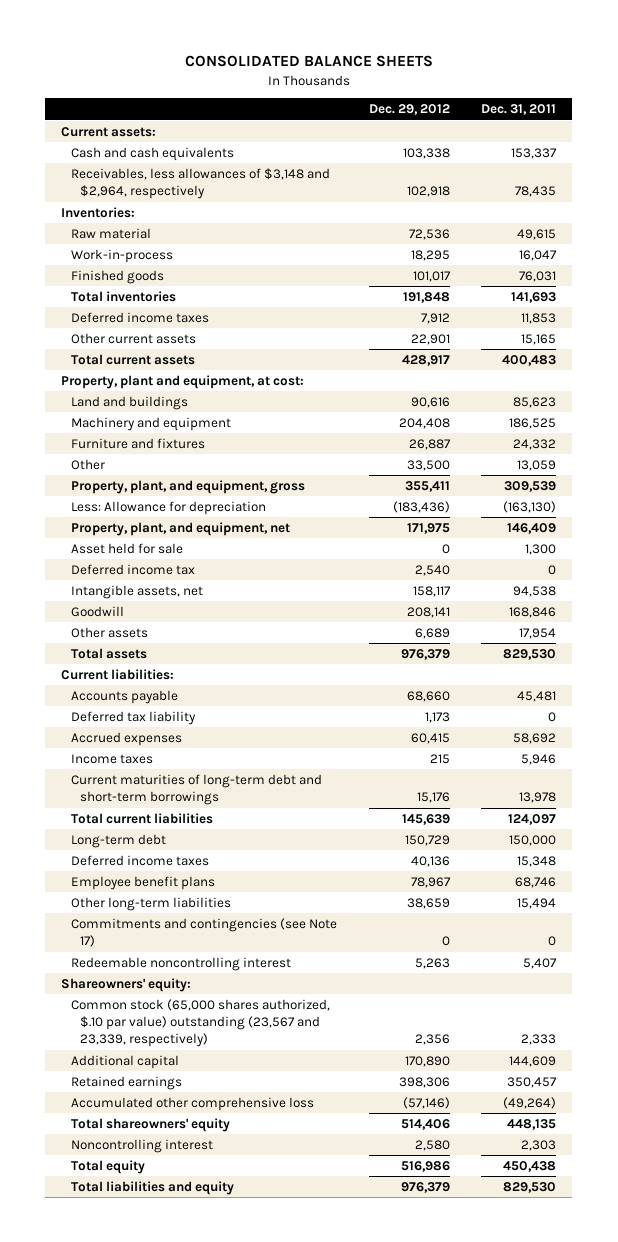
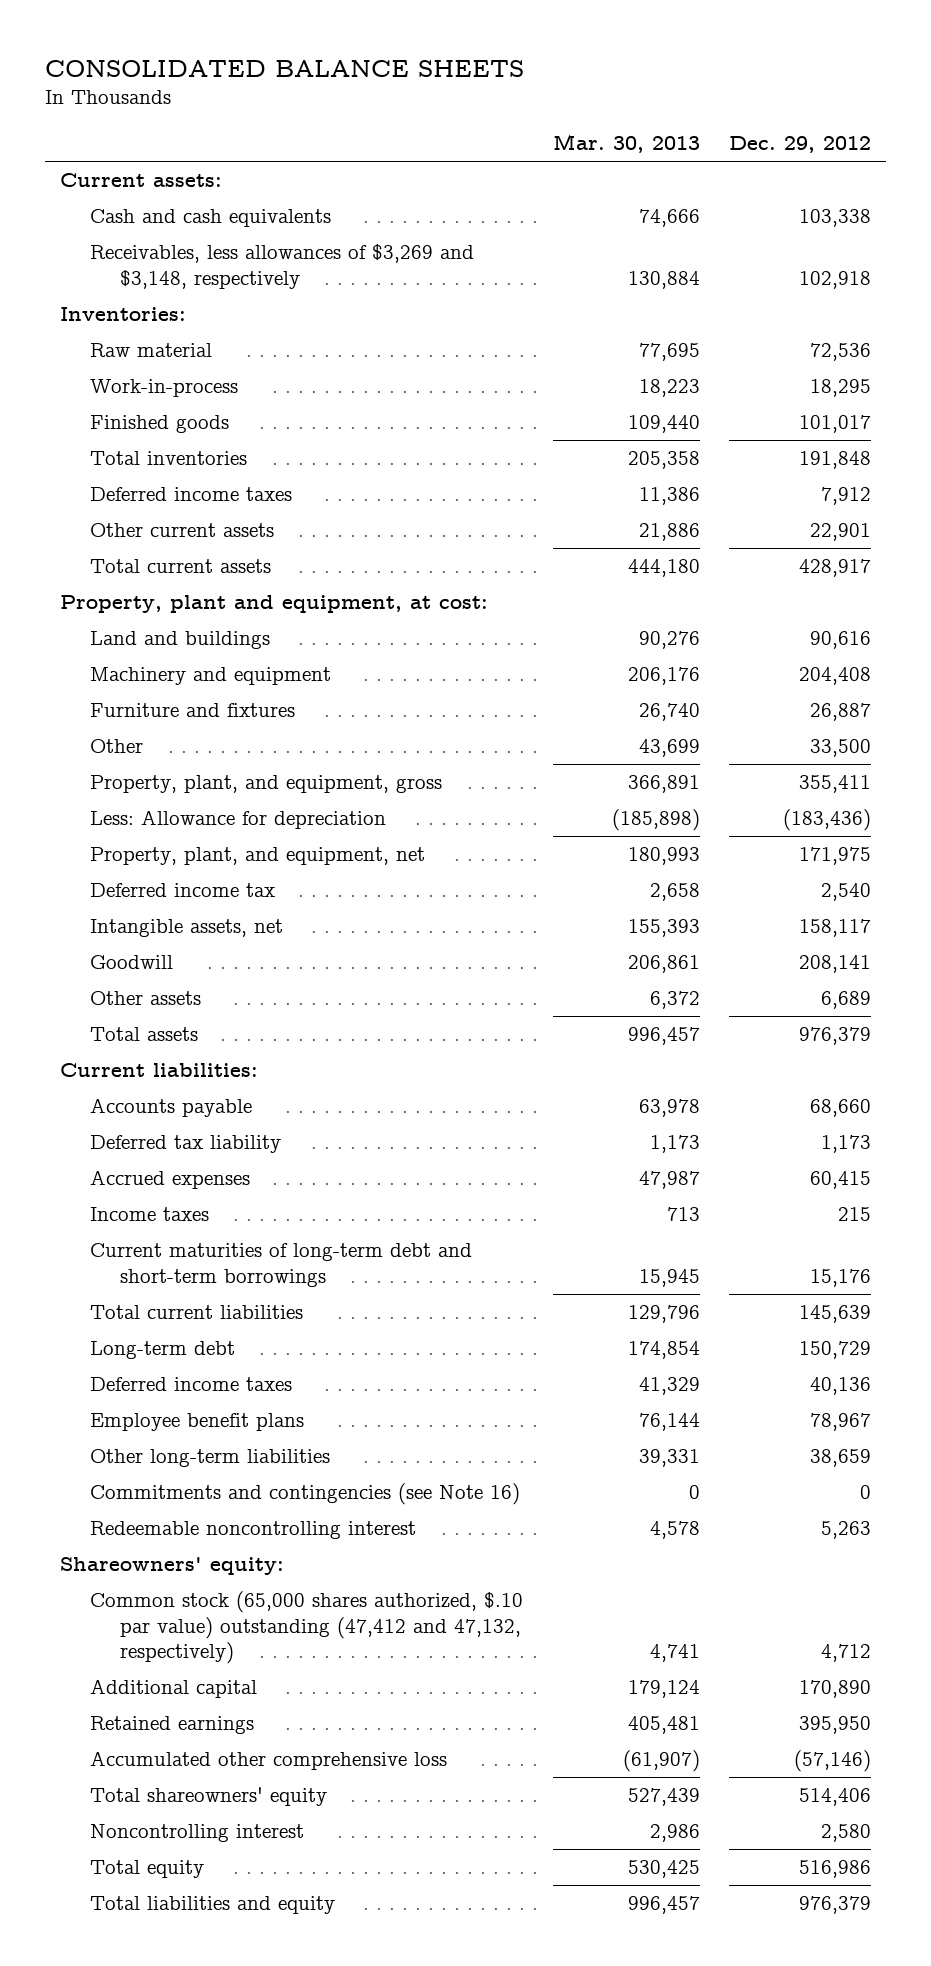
- | Dec. 29, 2012 | Dec. 31, 2011
+ | Mar. 30, 2013 | Dec. 29, 2012
- Receivables, less allowances of $3,148 and $2,964, respectively | 102,918 | 78,435
+ Receivables, less allowances of $3,269 and $3,148, respectively | 130,884 | 102,918
- Asset held for sale | 0 | 1,300
- Commitments and contingencies (see Note 17) | 0 | 0
+ Commitments and contingencies (see Note 16) | 0 | 0
- Common stock (65,000 shares authorized, $.10 par value) outstanding (23,567 and 23,339, respectively) | 2,356 | 2,333
+ Common stock (65,000 shares authorized, $.10 par value) outstanding (47,412 and 47,132, respectively) | 4,741 | 4,712
- Retained earnings | 398,306 | 350,457
+ Retained earnings | 405,481 | 395,950

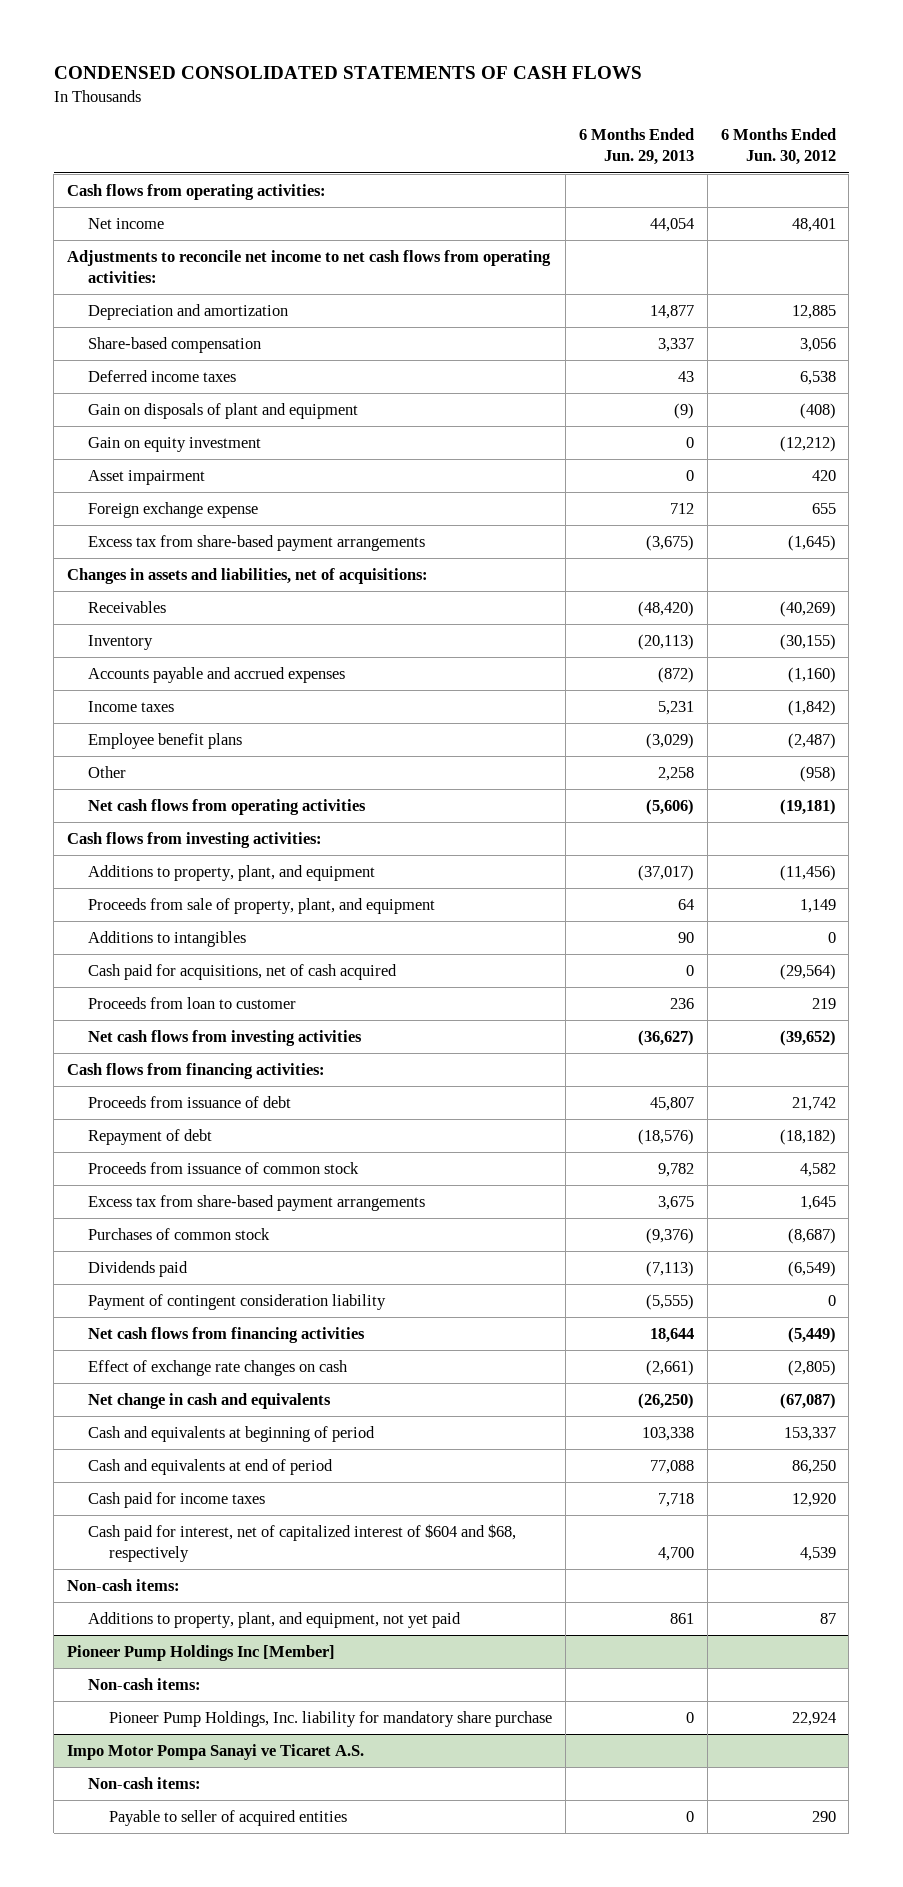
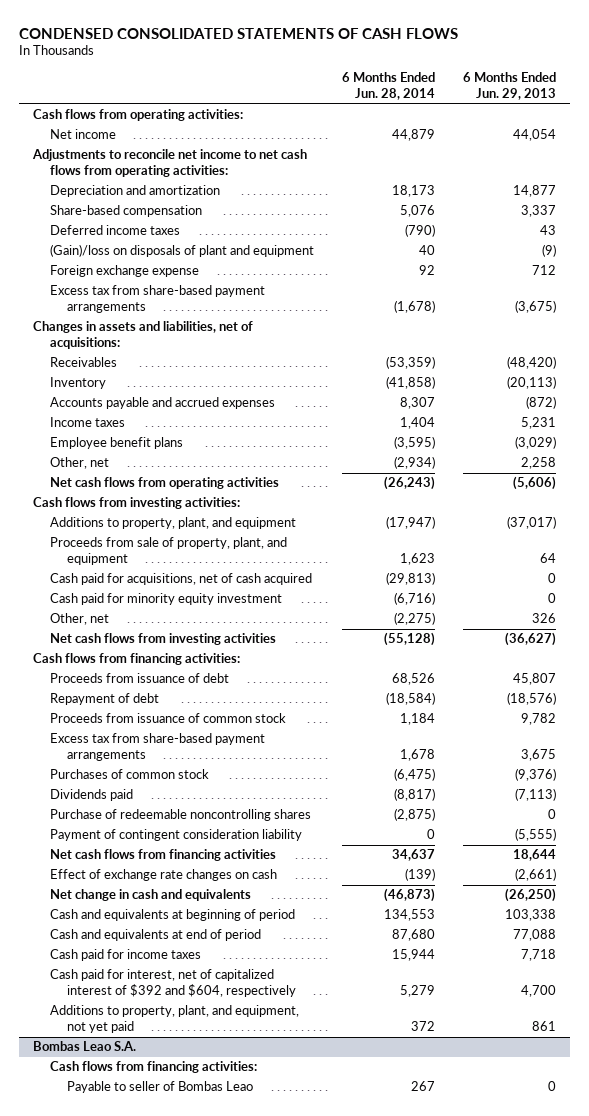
- | 6 Months Ended Jun. 29, 2013 | 6 Months Ended Jun. 30, 2012
+ | 6 Months Ended Jun. 28, 2014 | 6 Months Ended Jun. 29, 2013
- Gain on disposals of plant and equipment | (9) | (408)
- Gain on equity investment | 0 | (12,212)
- Asset impairment | 0 | 420
+ (Gain)/loss on disposals of plant and equipment | 40 | (9)
- Other | 2,258 | (958)
+ Other, net | (2,934) | 2,258
- Additions to intangibles | 90 | 0
- Proceeds from loan to customer | 236 | 219
+ Cash paid for minority equity investment | (6,716) | 0
+ Other, net | (2,275) | 326
+ Purchase of redeemable noncontrolling shares | (2,875) | 0
- Cash paid for interest, net of capitalized interest of $604 and $68, respectively | 4,700 | 4,539
- Non-cash items:
+ Cash paid for interest, net of capitalized interest of $392 and $604, respectively | 5,279 | 4,700
- Pioneer Pump Holdings Inc [Member]
- Non-cash items:
- Pioneer Pump Holdings, Inc. liability for mandatory share purchase | 0 | 22,924
- Impo Motor Pompa Sanayi ve Ticaret A.S.
- Non-cash items:
- Payable to seller of acquired entities | 0 | 290
+ Bombas Leao S.A.
+ Cash flows from financing activities:
+ Payable to seller of Bombas Leao | 267 | 0

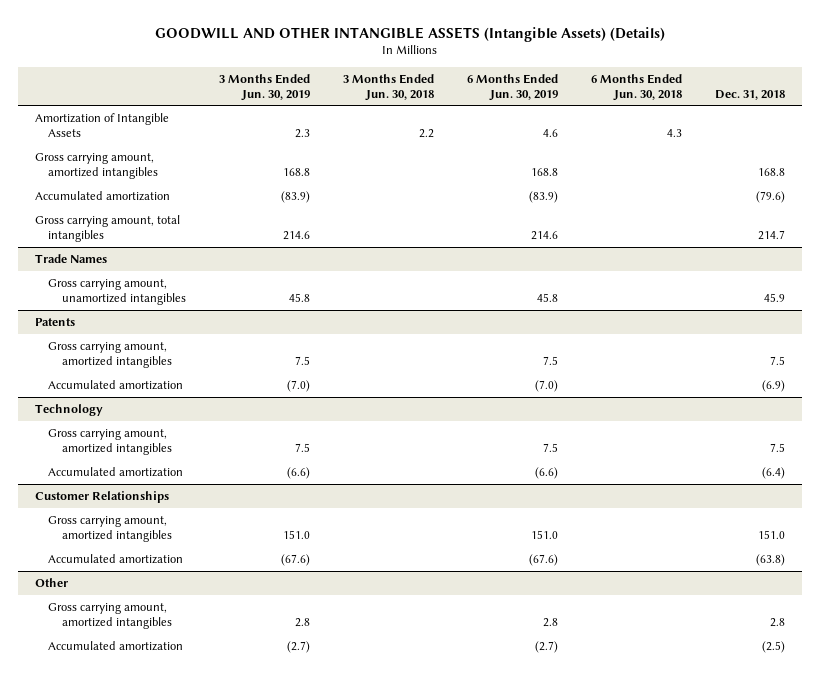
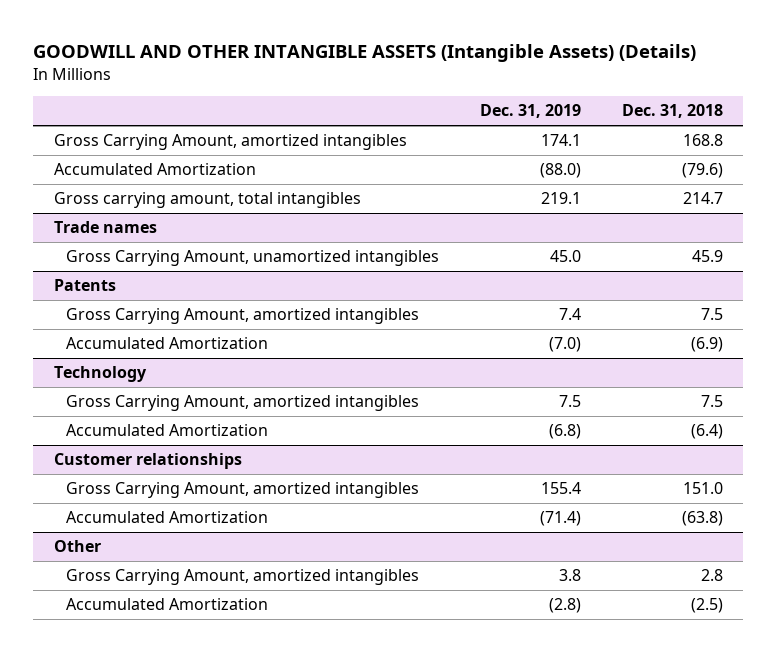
- | 3 Months Ended Jun. 30, 2019 | 3 Months Ended Jun. 30, 2018 | 6 Months Ended Jun. 30, 2019 | 6 Months Ended Jun. 30, 2018 | Dec. 31, 2018
+ | Dec. 31, 2019 | Dec. 31, 2018
- Amortization of Intangible Assets | 2.3 | 2.2 | 4.6 | 4.3 |
- Gross carrying amount, amortized intangibles | 168.8 | | 168.8 | | 168.8
- Accumulated amortization | (83.9) | | (83.9) | | (79.6)
+ Gross Carrying Amount, amortized intangibles | 174.1 | 168.8
+ Accumulated Amortization | (88.0) | (79.6)
- Trade Names
- Gross carrying amount, unamortized intangibles | 45.8 | | 45.8 | | 45.9
+ Trade names
+ Gross Carrying Amount, unamortized intangibles | 45.0 | 45.9
@ Patents
- Gross carrying amount, amortized intangibles | 7.5 | | 7.5 | | 7.5
- Accumulated amortization | (7.0) | | (7.0) | | (6.9)
+ Gross Carrying Amount, amortized intangibles | 7.4 | 7.5
+ Accumulated Amortization | (7.0) | (6.9)
@ Technology
- Gross carrying amount, amortized intangibles | 7.5 | | 7.5 | | 7.5
- Accumulated amortization | (6.6) | | (6.6) | | (6.4)
- Customer Relationships
- Gross carrying amount, amortized intangibles | 151.0 | | 151.0 | | 151.0
- Accumulated amortization | (67.6) | | (67.6) | | (63.8)
@ Technology
+ Gross Carrying Amount, amortized intangibles | 7.5 | 7.5
+ Accumulated Amortization | (6.8) | (6.4)
+ Customer relationships
+ Gross Carrying Amount, amortized intangibles | 155.4 | 151.0
+ Accumulated Amortization | (71.4) | (63.8)
@ Other
- Gross carrying amount, amortized intangibles | 2.8 | | 2.8 | | 2.8
- Accumulated amortization | (2.7) | | (2.7) | | (2.5)
+ Gross Carrying Amount, amortized intangibles | 3.8 | 2.8
+ Accumulated Amortization | (2.8) | (2.5)

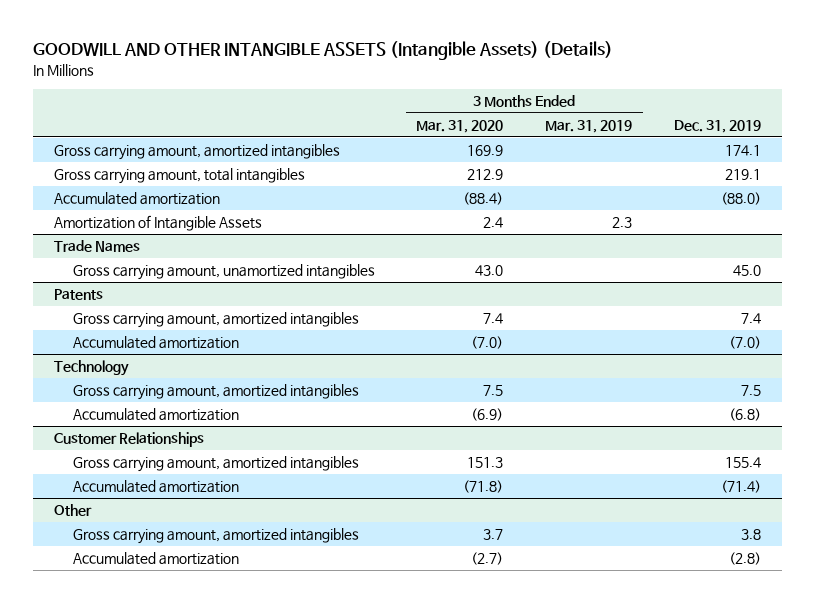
- | Dec. 31, 2019 | Dec. 31, 2018
+ | 3 Months Ended Mar. 31, 2020 | 3 Months Ended Mar. 31, 2019 | Dec. 31, 2019
- Gross Carrying Amount, amortized intangibles | 174.1 | 168.8
- Accumulated Amortization | (88.0) | (79.6)
+ Gross carrying amount, amortized intangibles | 169.9 | | 174.1
- Trade names
- Gross Carrying Amount, unamortized intangibles | 45.0 | 45.9
+ Accumulated amortization | (88.4) | | (88.0)
+ Amortization of Intangible Assets | 2.4 | 2.3 |
+ Trade Names
+ Gross carrying amount, unamortized intangibles | 43.0 | | 45.0
@ Patents
- Gross Carrying Amount, amortized intangibles | 7.4 | 7.5
- Accumulated Amortization | (7.0) | (6.9)
+ Gross carrying amount, amortized intangibles | 7.4 | | 7.4
+ Accumulated amortization | (7.0) | | (7.0)
@ Technology
- Gross Carrying Amount, amortized intangibles | 7.5 | 7.5
- Accumulated Amortization | (6.8) | (6.4)
- Customer relationships
- Gross Carrying Amount, amortized intangibles | 155.4 | 151.0
- Accumulated Amortization | (71.4) | (63.8)
@ Technology
+ Gross carrying amount, amortized intangibles | 7.5 | | 7.5
+ Accumulated amortization | (6.9) | | (6.8)
+ Customer Relationships
+ Gross carrying amount, amortized intangibles | 151.3 | | 155.4
+ Accumulated amortization | (71.8) | | (71.4)
@ Other
- Gross Carrying Amount, amortized intangibles | 3.8 | 2.8
- Accumulated Amortization | (2.8) | (2.5)
+ Gross carrying amount, amortized intangibles | 3.7 | | 3.8
+ Accumulated amortization | (2.7) | | (2.8)

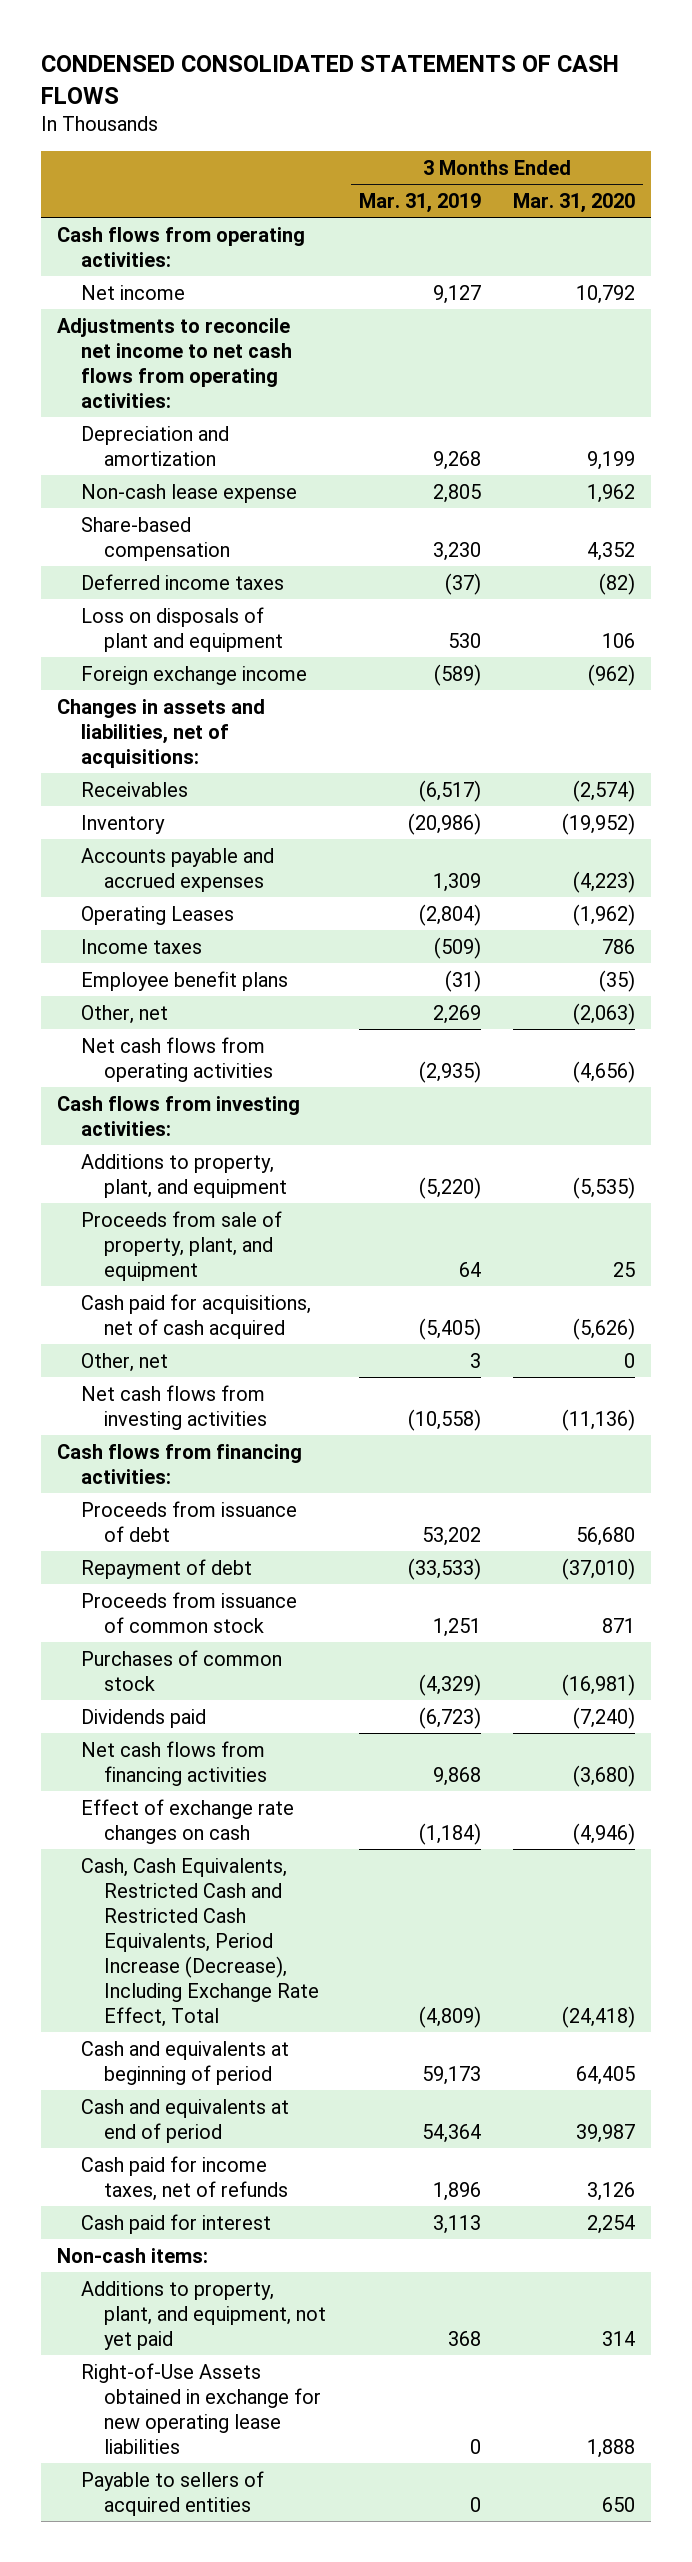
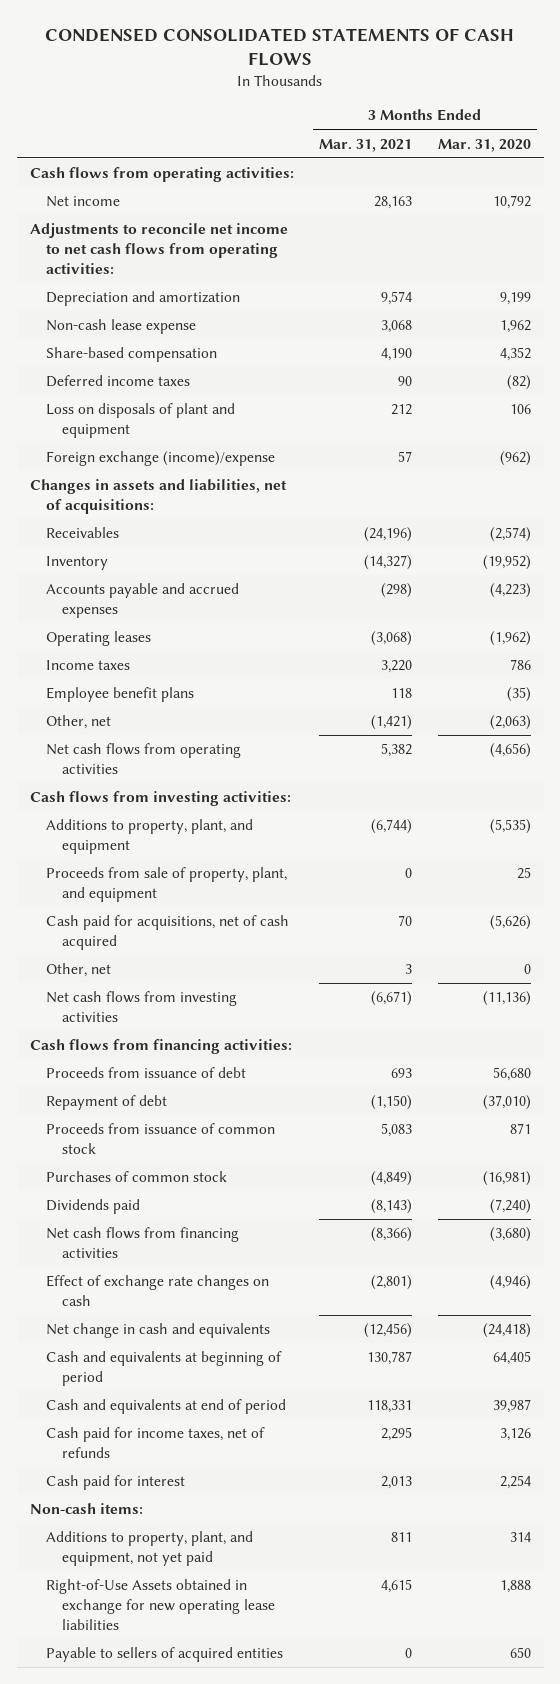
- | 3 Months Ended Mar. 31, 2019 | 3 Months Ended Mar. 31, 2020
+ | 3 Months Ended Mar. 31, 2021 | 3 Months Ended Mar. 31, 2020
- Foreign exchange income | (589) | (962)
+ Foreign exchange (income)/expense | 57 | (962)
- Operating Leases | (2,804) | (1,962)
+ Operating leases | (3,068) | (1,962)
- Cash, Cash Equivalents, Restricted Cash and Restricted Cash Equivalents, Period Increase (Decrease), Including Exchange Rate Effect, Total | (4,809) | (24,418)
+ Net change in cash and equivalents | (12,456) | (24,418)

